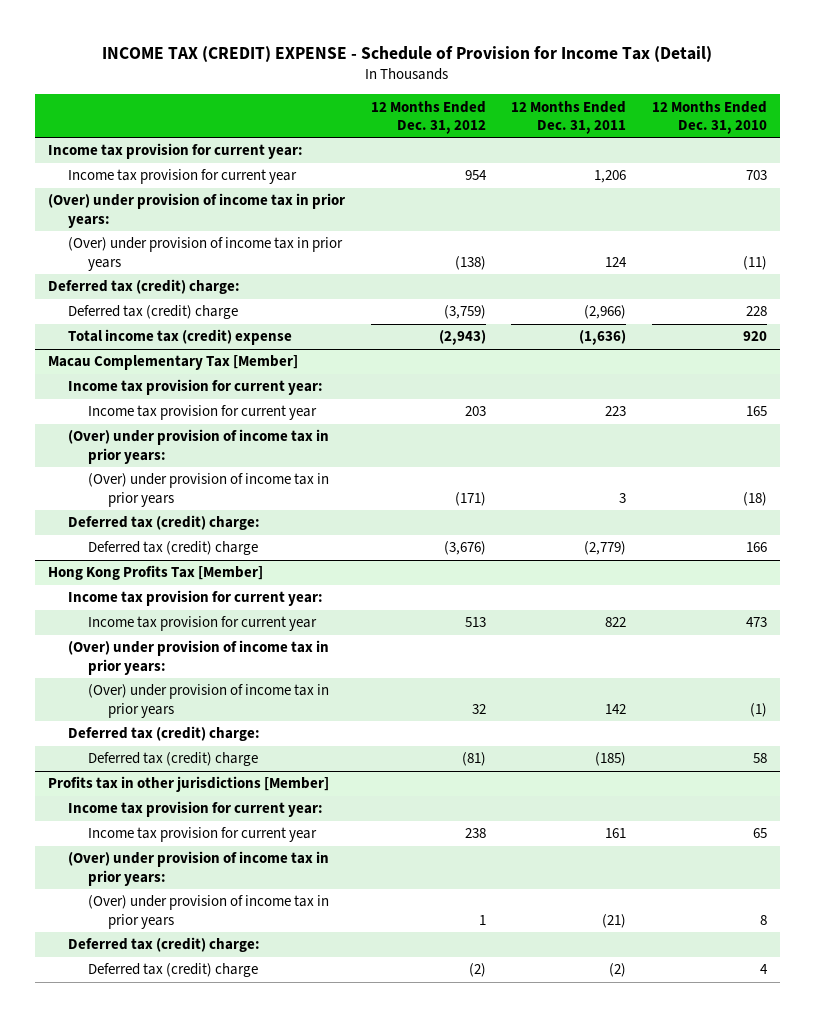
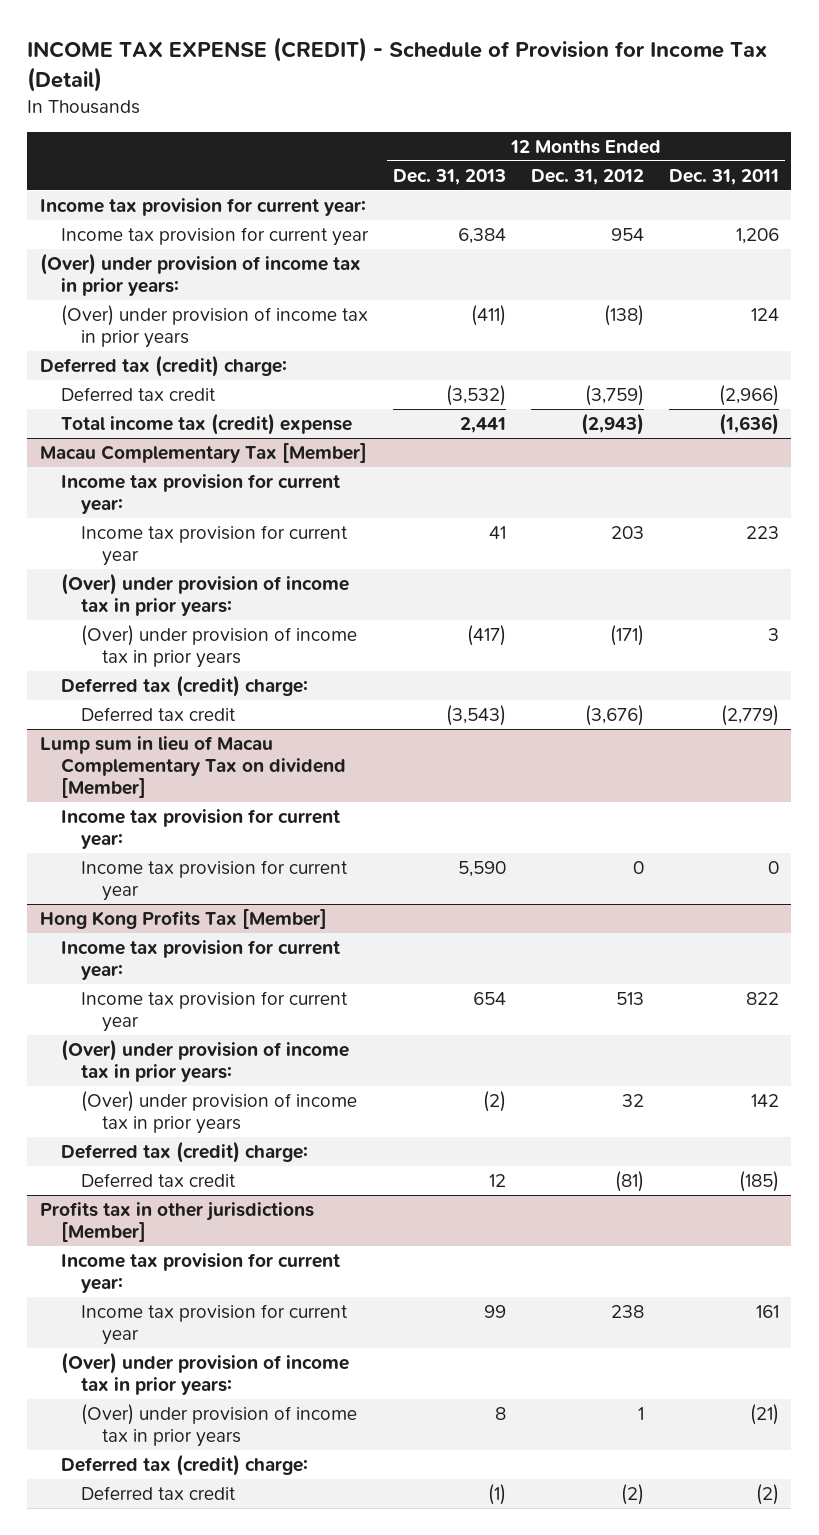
- INCOME TAX (CREDIT) EXPENSE - Schedule of Provision for Income Tax (Detail)
+ INCOME TAX EXPENSE (CREDIT) - Schedule of Provision for Income Tax (Detail)
- | 12 Months Ended Dec. 31, 2012 | 12 Months Ended Dec. 31, 2011 | 12 Months Ended Dec. 31, 2010
+ | 12 Months Ended Dec. 31, 2013 | 12 Months Ended Dec. 31, 2012 | 12 Months Ended Dec. 31, 2011
- Deferred tax (credit) charge | (3,759) | (2,966) | 228
+ Deferred tax credit | (3,532) | (3,759) | (2,966)
@ Macau Complementary Tax [Member]
- Deferred tax (credit) charge | (3,676) | (2,779) | 166
+ Deferred tax credit | (3,543) | (3,676) | (2,779)
+ Lump sum in lieu of Macau Complementary Tax on dividend [Member]
+ Income tax provision for current year:
+ Income tax provision for current year | 5,590 | 0 | 0
@ Hong Kong Profits Tax [Member]
- Deferred tax (credit) charge | (81) | (185) | 58
+ Deferred tax credit | 12 | (81) | (185)
@ Profits tax in other jurisdictions [Member]
- Deferred tax (credit) charge | (2) | (2) | 4
+ Deferred tax credit | (1) | (2) | (2)

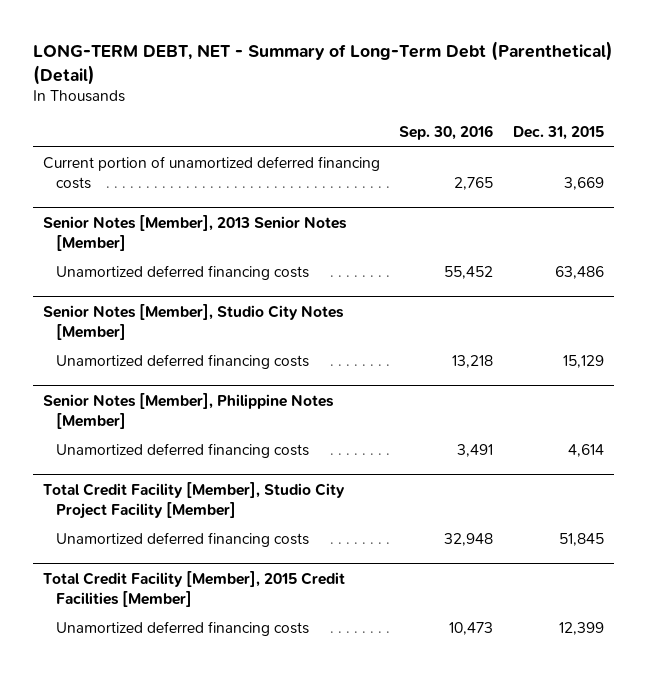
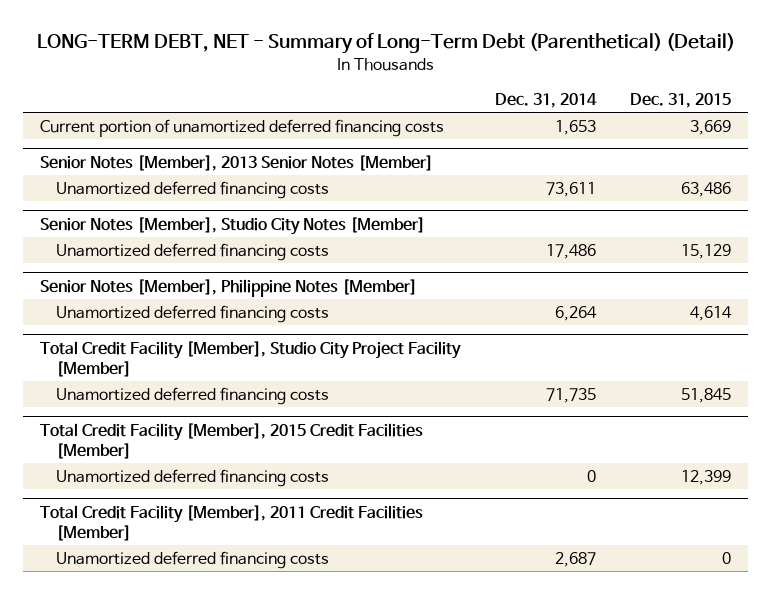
- | Sep. 30, 2016 | Dec. 31, 2015
+ | Dec. 31, 2014 | Dec. 31, 2015
+ Total Credit Facility [Member], 2011 Credit Facilities [Member]
+ Unamortized deferred financing costs | 2,687 | 0

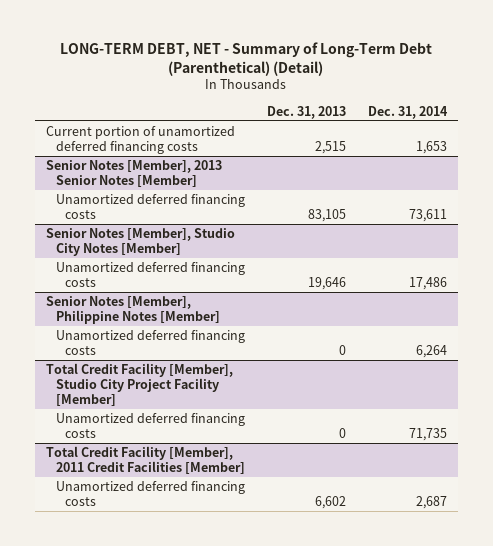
- | Dec. 31, 2014 | Dec. 31, 2015
+ | Dec. 31, 2013 | Dec. 31, 2014
- Total Credit Facility [Member], 2015 Credit Facilities [Member]
- Unamortized deferred financing costs | 0 | 12,399

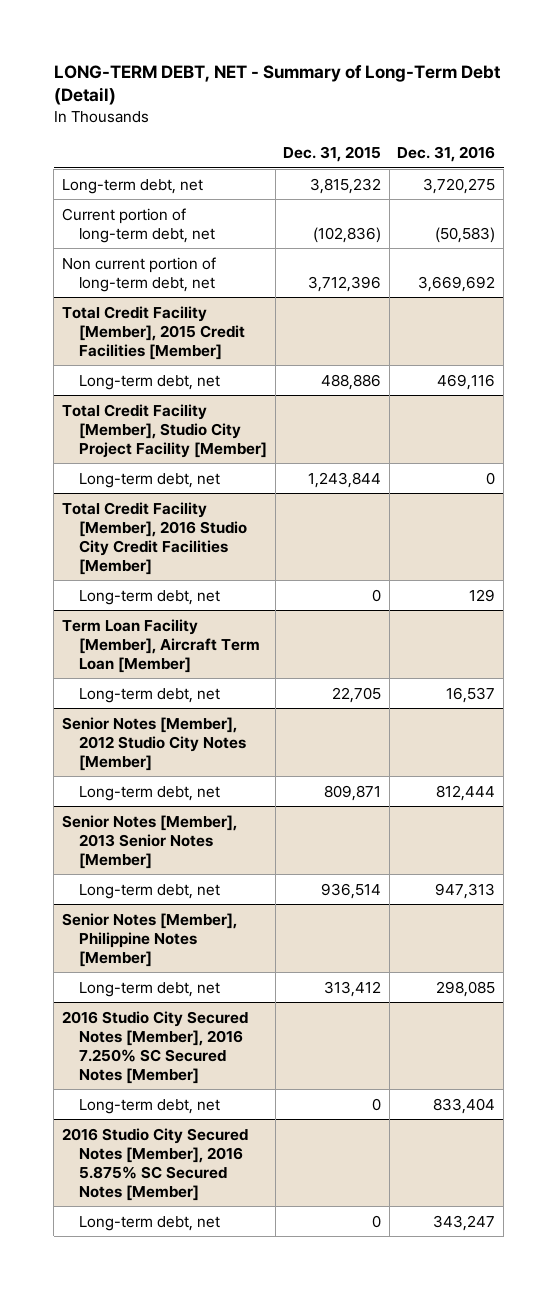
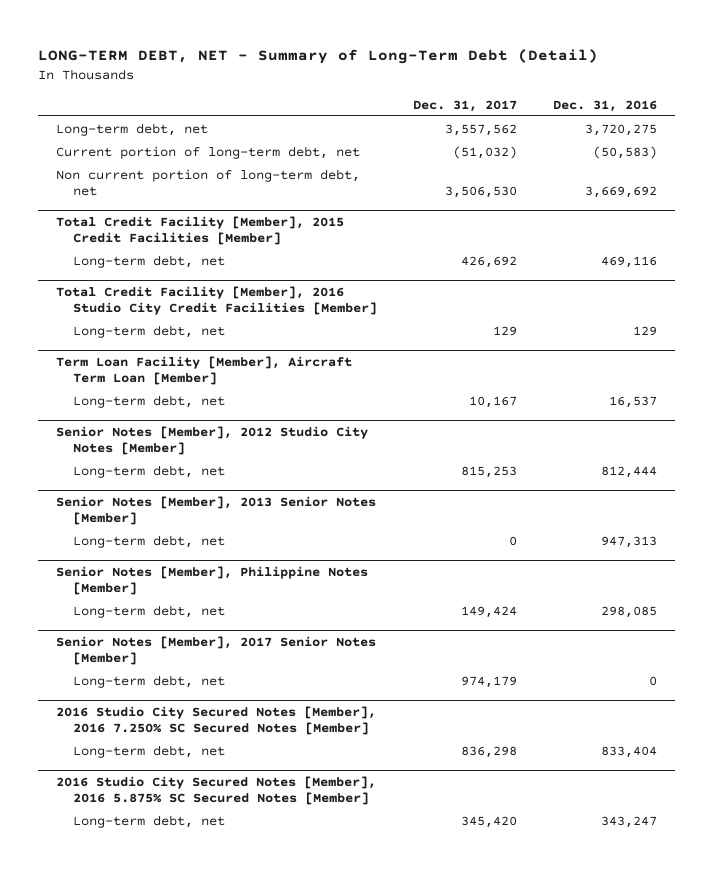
- | Dec. 31, 2015 | Dec. 31, 2016
+ | Dec. 31, 2017 | Dec. 31, 2016
- Total Credit Facility [Member], Studio City Project Facility [Member]
- Long-term debt, net | 1,243,844 | 0
+ Senior Notes [Member], 2017 Senior Notes [Member]
+ Long-term debt, net | 974,179 | 0

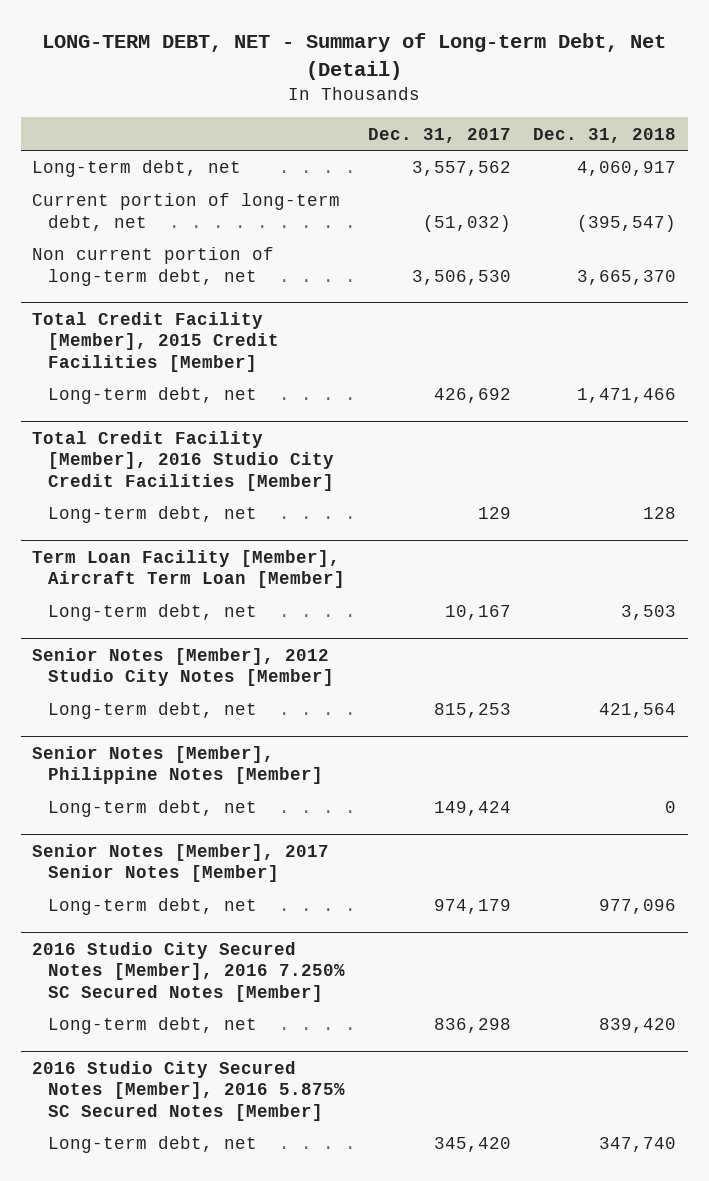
- LONG-TERM DEBT, NET - Summary of Long-Term Debt (Detail)
+ LONG-TERM DEBT, NET - Summary of Long-term Debt, Net (Detail)
- | Dec. 31, 2017 | Dec. 31, 2016
+ | Dec. 31, 2017 | Dec. 31, 2018
- Senior Notes [Member], 2013 Senior Notes [Member]
- Long-term debt, net | 0 | 947,313

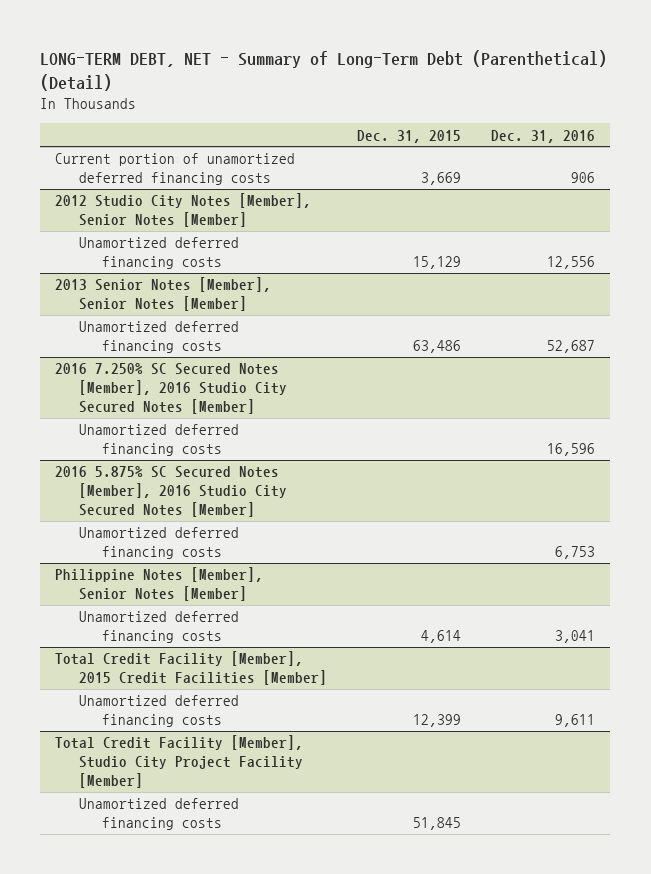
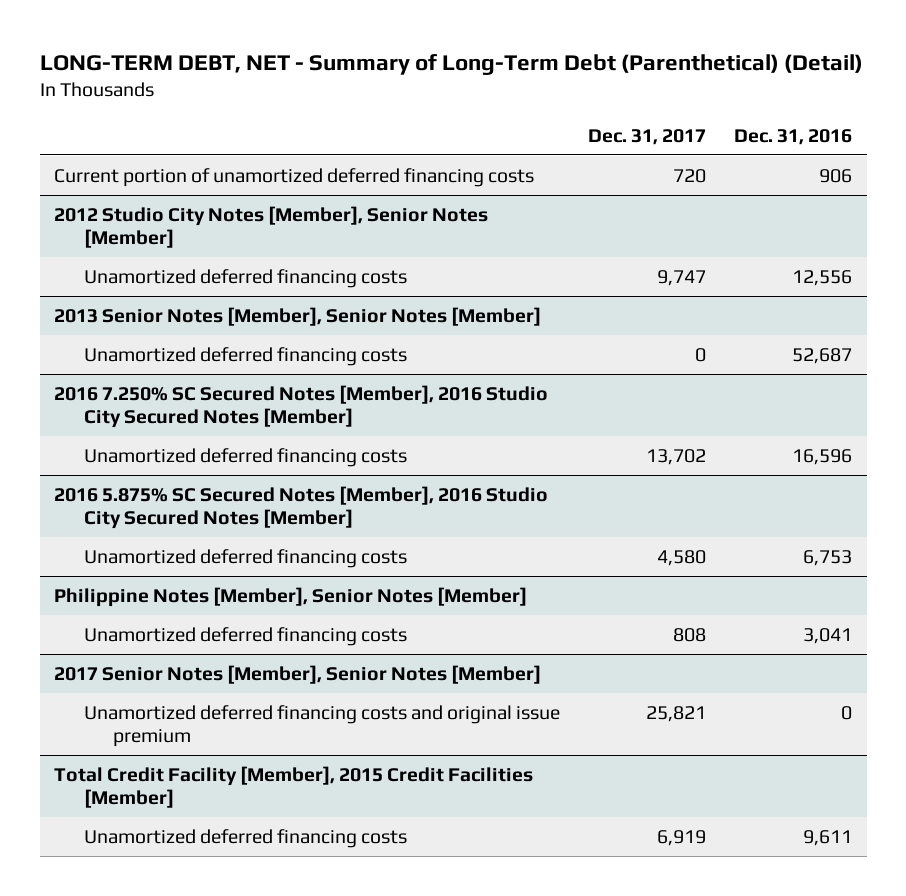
- | Dec. 31, 2015 | Dec. 31, 2016
+ | Dec. 31, 2017 | Dec. 31, 2016
+ 2017 Senior Notes [Member], Senior Notes [Member]
+ Unamortized deferred financing costs and original issue premium | 25,821 | 0
- Total Credit Facility [Member], Studio City Project Facility [Member]
- Unamortized deferred financing costs | 51,845 |

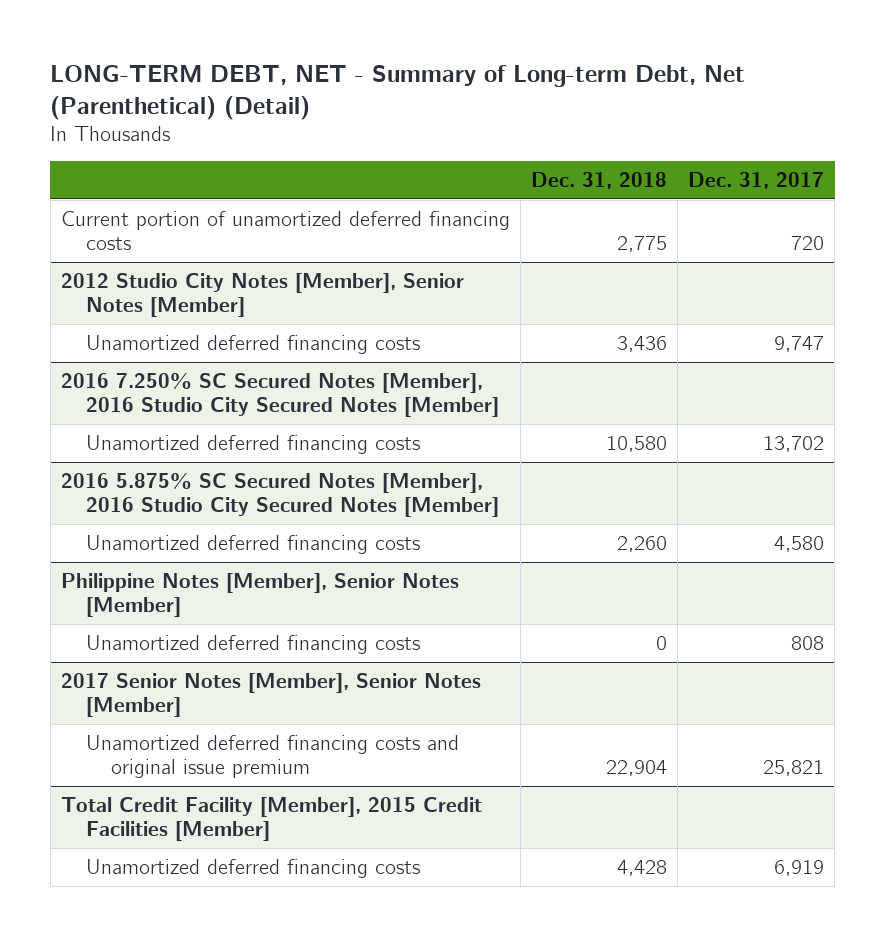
- LONG-TERM DEBT, NET - Summary of Long-Term Debt (Parenthetical) (Detail)
+ LONG-TERM DEBT, NET - Summary of Long-term Debt, Net (Parenthetical) (Detail)
- | Dec. 31, 2017 | Dec. 31, 2016
+ | Dec. 31, 2018 | Dec. 31, 2017
- 2013 Senior Notes [Member], Senior Notes [Member]
- Unamortized deferred financing costs | 0 | 52,687

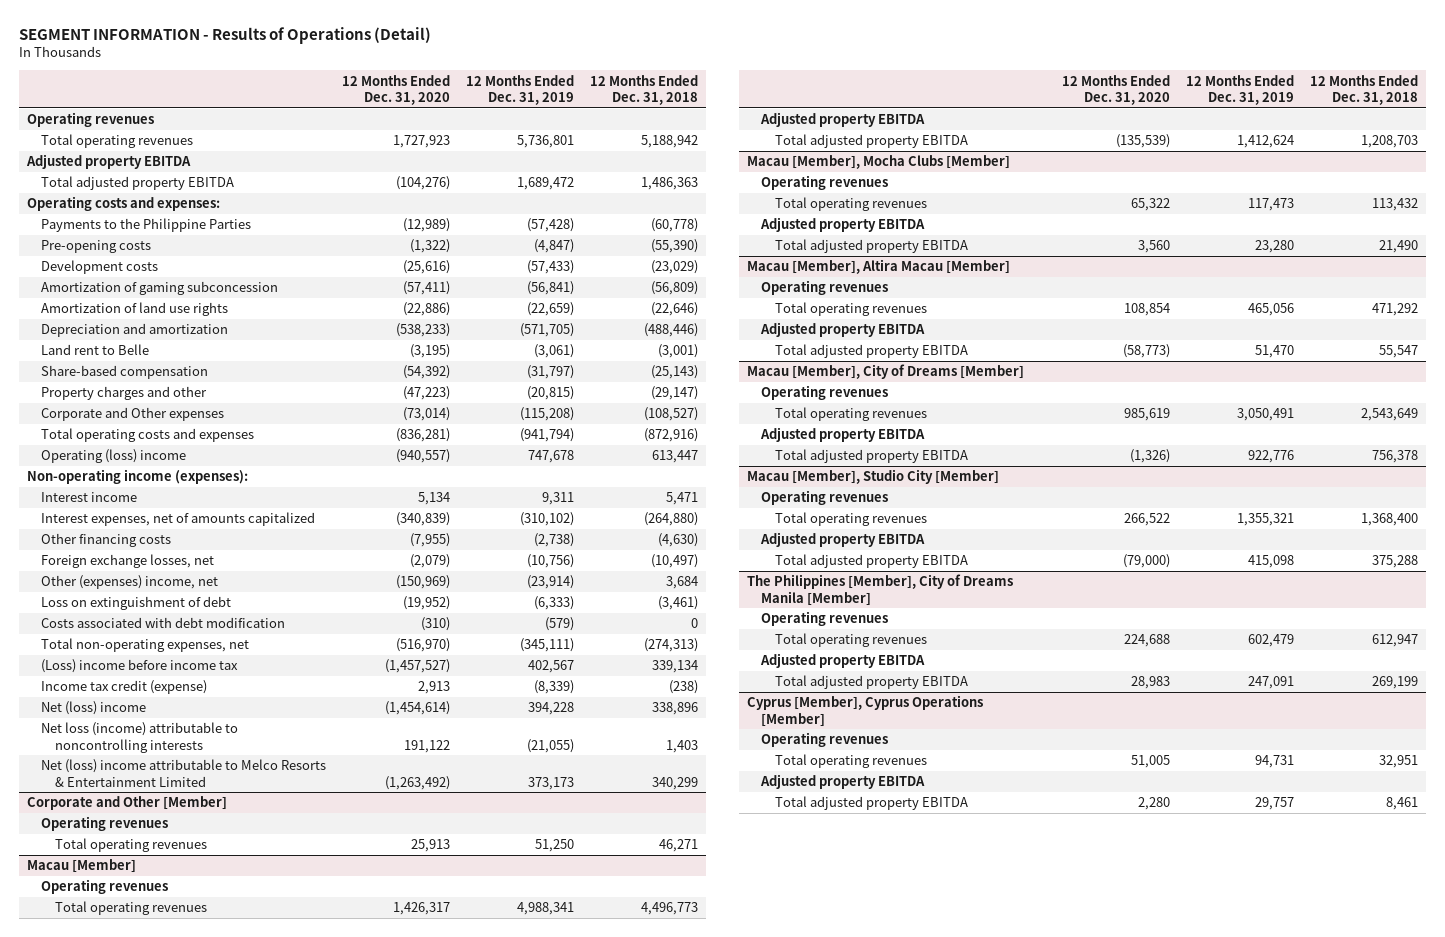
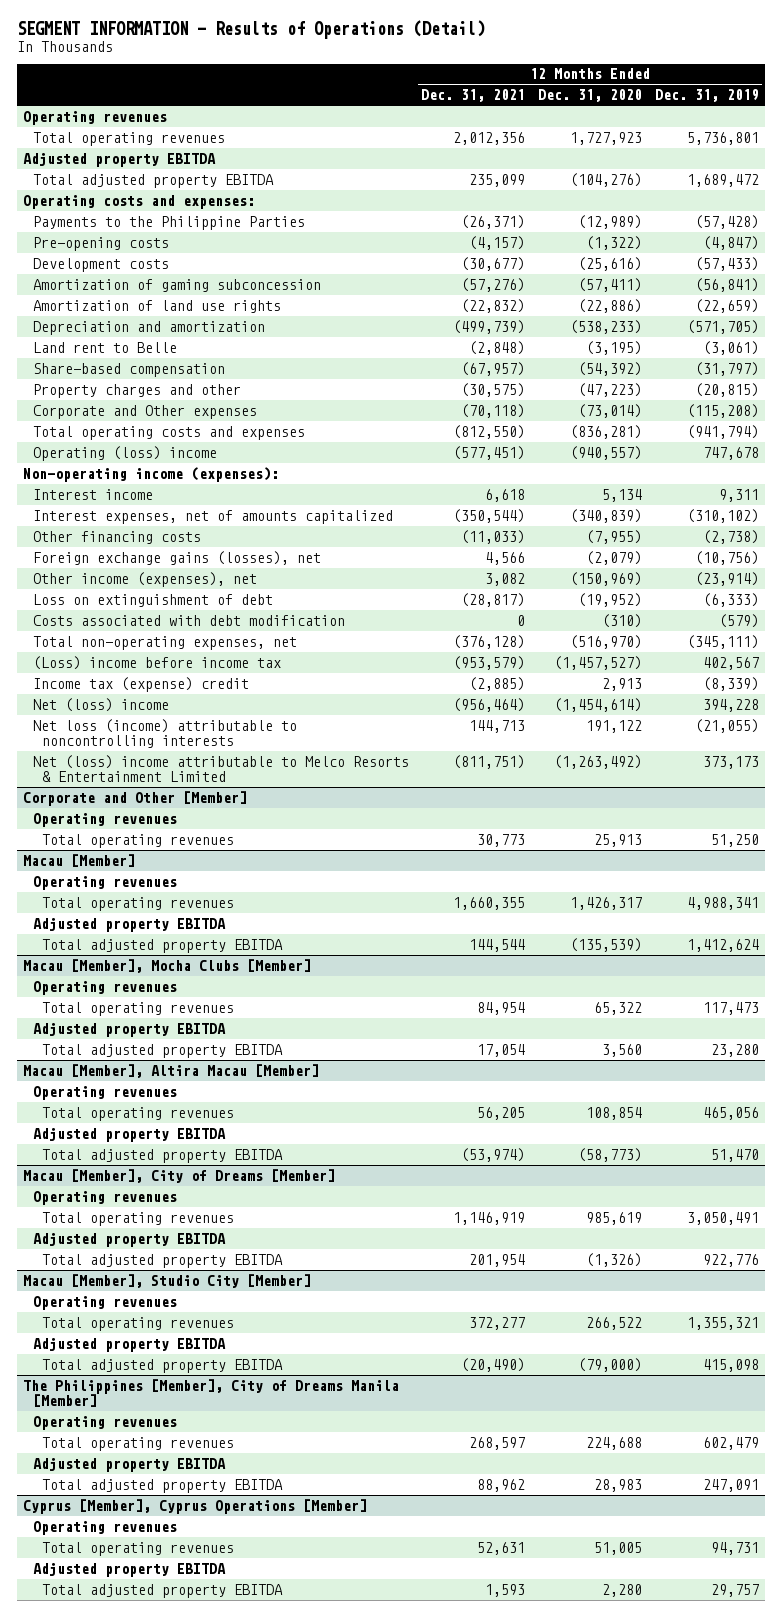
- | 12 Months Ended Dec. 31, 2020 | 12 Months Ended Dec. 31, 2019 | 12 Months Ended Dec. 31, 2018
+ | 12 Months Ended Dec. 31, 2021 | 12 Months Ended Dec. 31, 2020 | 12 Months Ended Dec. 31, 2019
- Foreign exchange losses, net | (2,079) | (10,756) | (10,497)
- Other (expenses) income, net | (150,969) | (23,914) | 3,684
+ Foreign exchange gains (losses), net | 4,566 | (2,079) | (10,756)
+ Other income (expenses), net | 3,082 | (150,969) | (23,914)
- Income tax credit (expense) | 2,913 | (8,339) | (238)
+ Income tax (expense) credit | (2,885) | 2,913 | (8,339)

